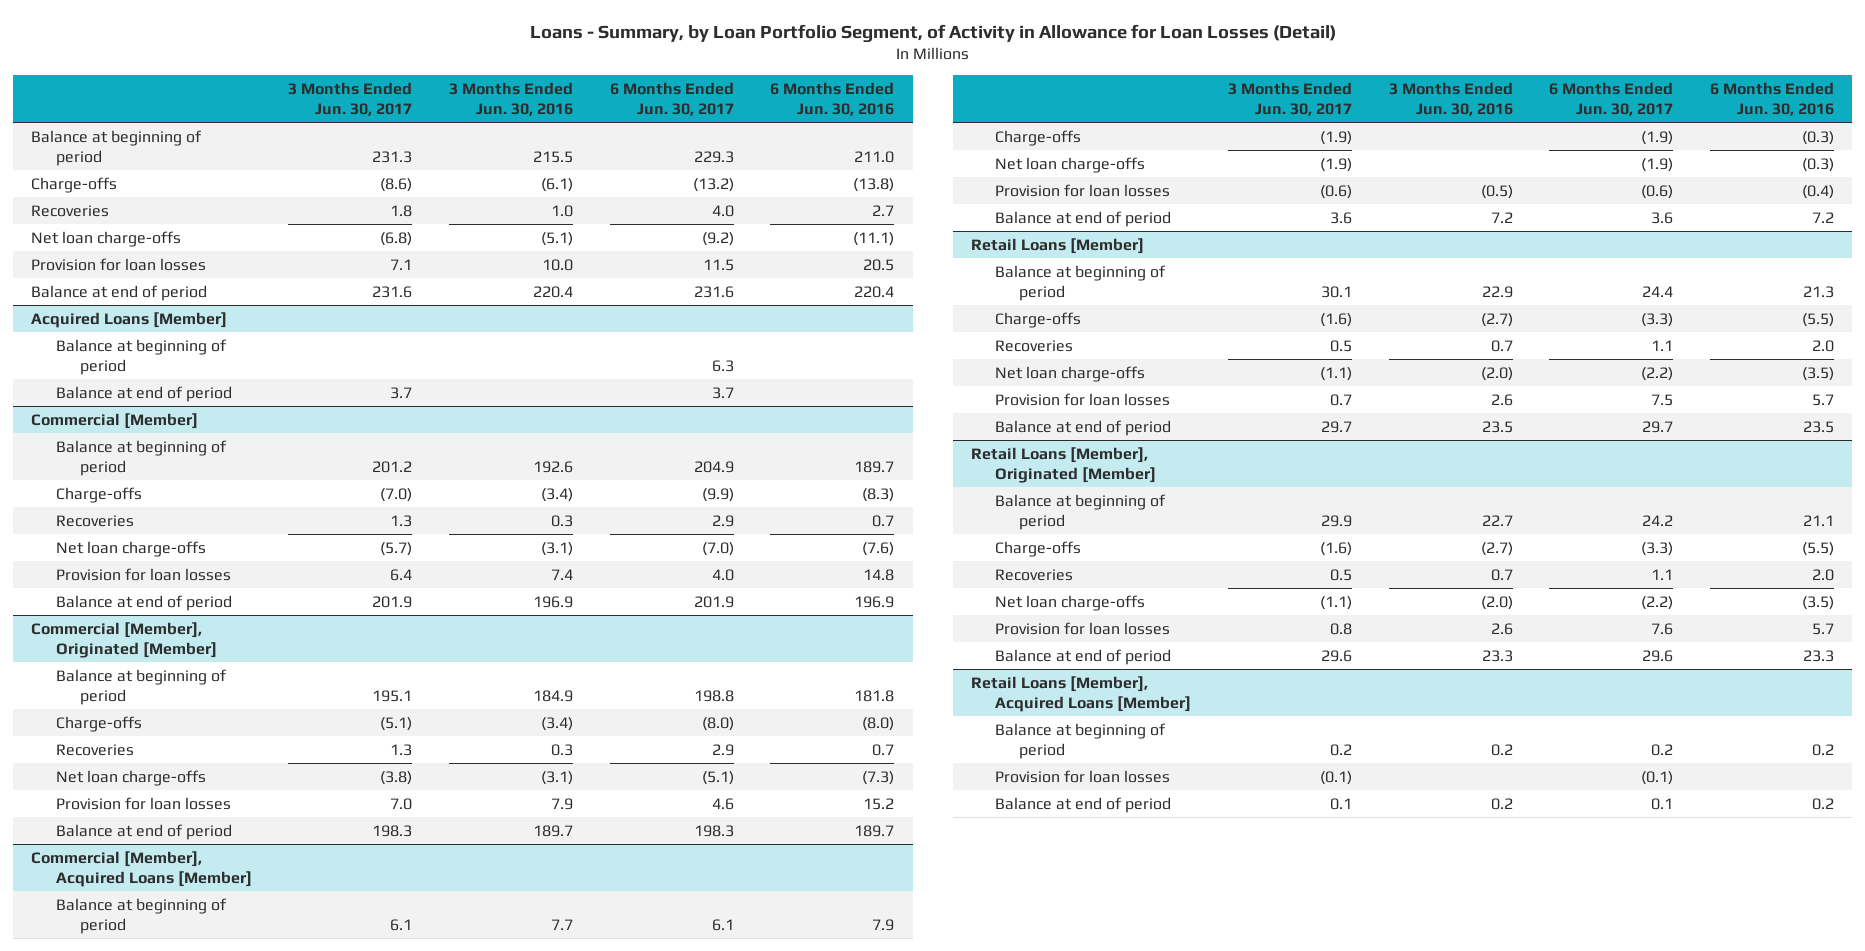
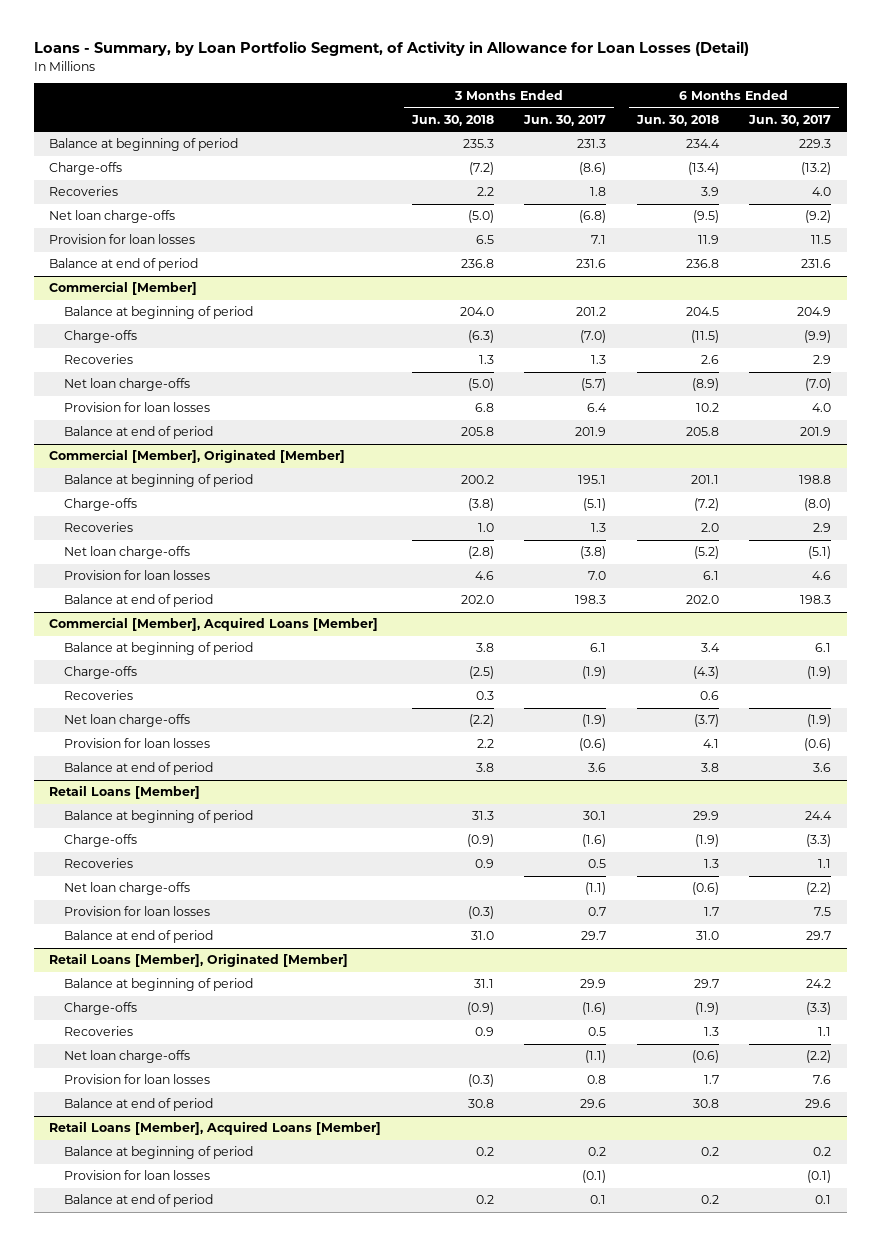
- | 3 Months Ended Jun. 30, 2017 | 3 Months Ended Jun. 30, 2016 | 6 Months Ended Jun. 30, 2017 | 6 Months Ended Jun. 30, 2016
+ | 3 Months Ended Jun. 30, 2018 | 3 Months Ended Jun. 30, 2017 | 6 Months Ended Jun. 30, 2018 | 6 Months Ended Jun. 30, 2017
- Acquired Loans [Member]
- Balance at beginning of period | | | 6.3 |
- Balance at end of period | 3.7 | | 3.7 |
@ Commercial [Member], Acquired Loans [Member]
+ Recoveries | 0.3 | | 0.6 |

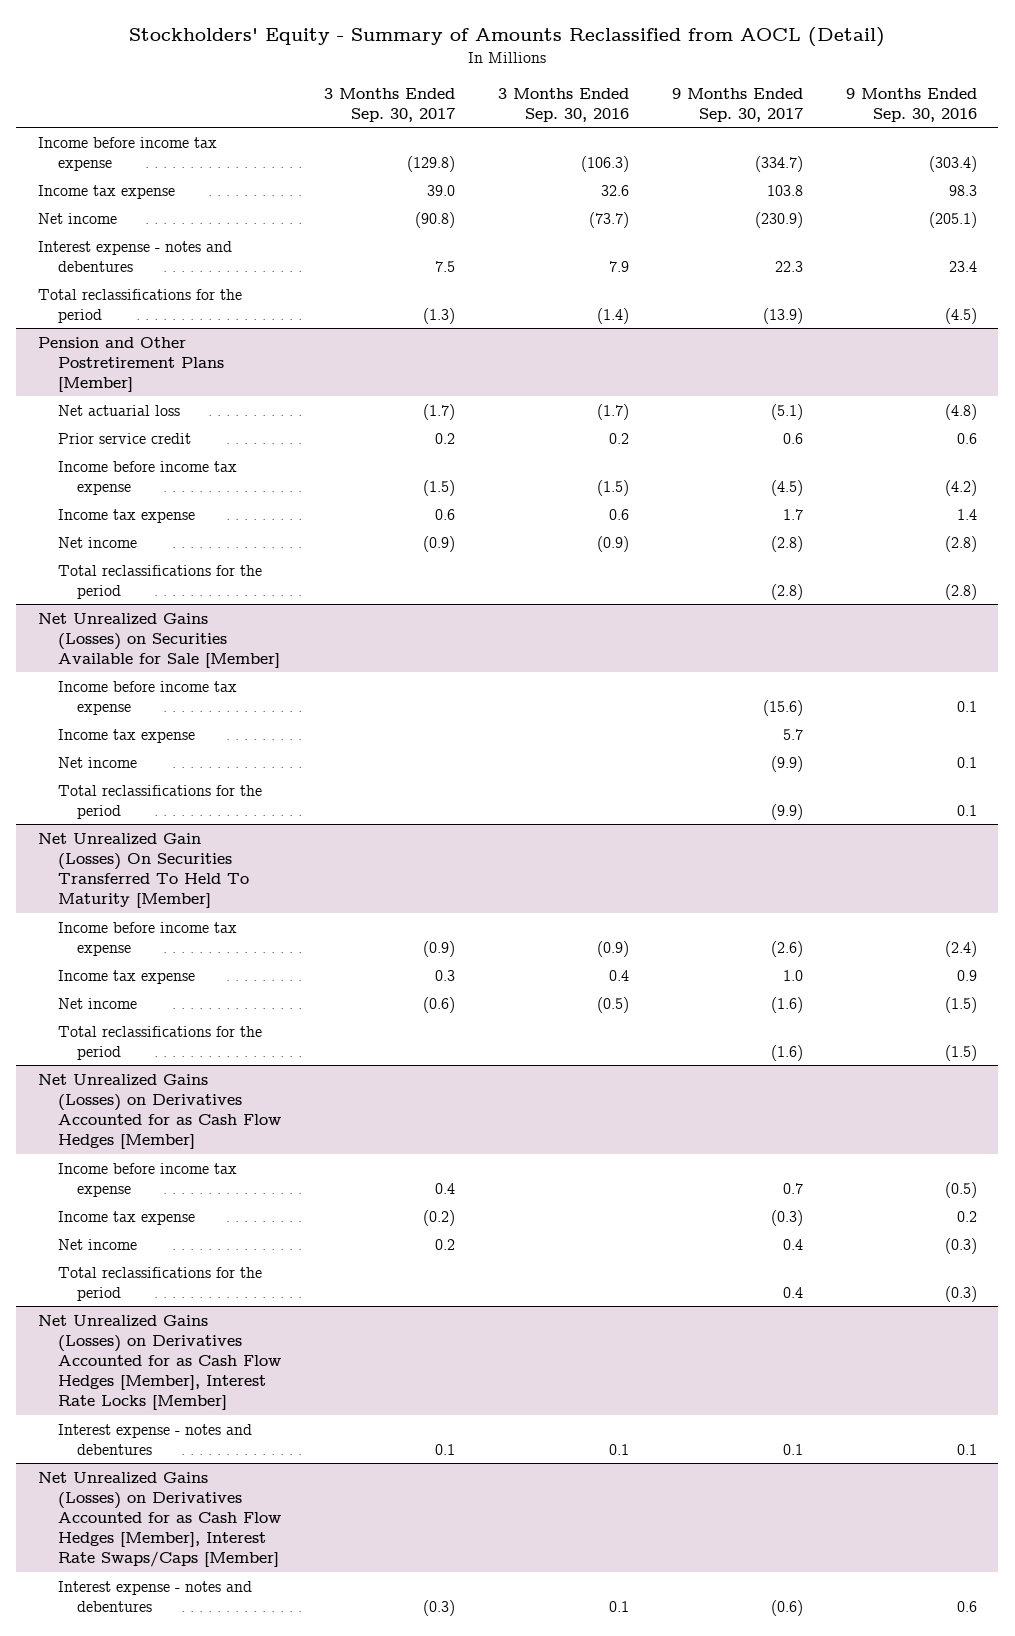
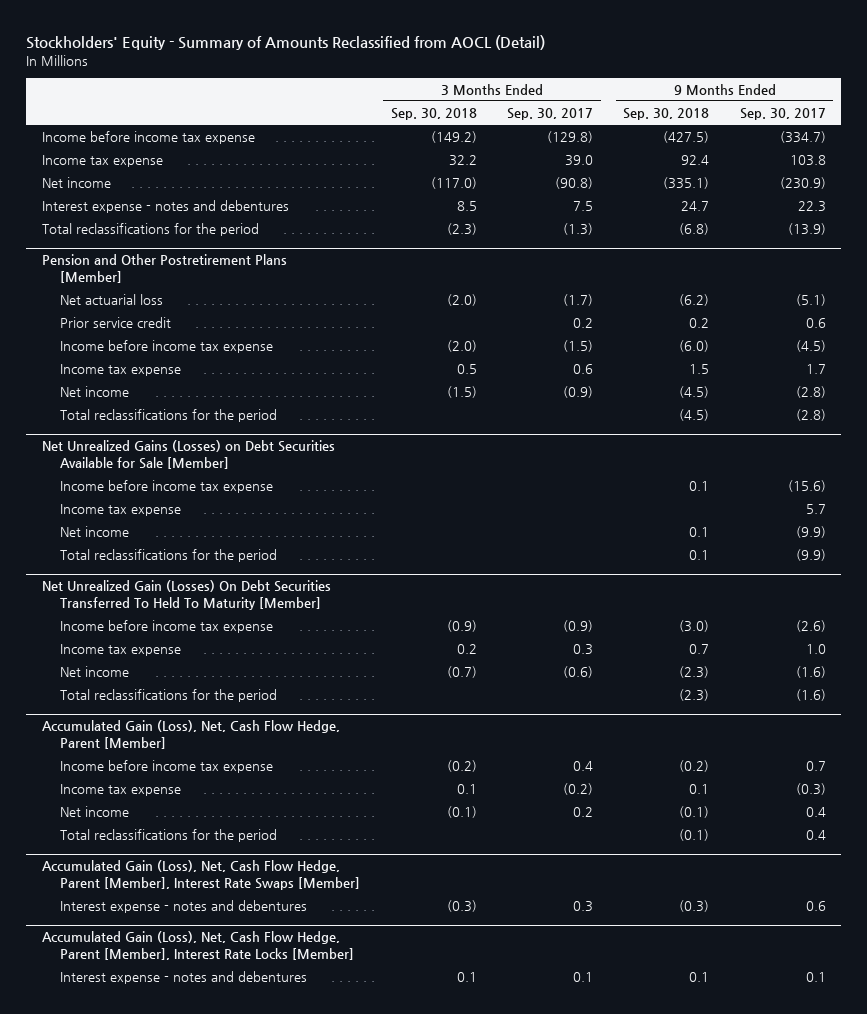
- | 3 Months Ended Sep. 30, 2017 | 3 Months Ended Sep. 30, 2016 | 9 Months Ended Sep. 30, 2017 | 9 Months Ended Sep. 30, 2016
+ | 3 Months Ended Sep. 30, 2018 | 3 Months Ended Sep. 30, 2017 | 9 Months Ended Sep. 30, 2018 | 9 Months Ended Sep. 30, 2017
- Net Unrealized Gains (Losses) on Securities Available for Sale [Member]
+ Net Unrealized Gains (Losses) on Debt Securities Available for Sale [Member]
- Net Unrealized Gain (Losses) On Securities Transferred To Held To Maturity [Member]
+ Net Unrealized Gain (Losses) On Debt Securities Transferred To Held To Maturity [Member]
- Net Unrealized Gains (Losses) on Derivatives Accounted for as Cash Flow Hedges [Member]
+ Accumulated Gain (Loss), Net, Cash Flow Hedge, Parent [Member]
- Net Unrealized Gains (Losses) on Derivatives Accounted for as Cash Flow Hedges [Member], Interest Rate Locks [Member]
+ Accumulated Gain (Loss), Net, Cash Flow Hedge, Parent [Member], Interest Rate Swaps [Member]
+ Interest expense - notes and debentures | (0.3) | 0.3 | (0.3) | 0.6
+ Accumulated Gain (Loss), Net, Cash Flow Hedge, Parent [Member], Interest Rate Locks [Member]
- Net Unrealized Gains (Losses) on Derivatives Accounted for as Cash Flow Hedges [Member], Interest Rate Swaps/Caps [Member]
- Interest expense - notes and debentures | (0.3) | 0.1 | (0.6) | 0.6

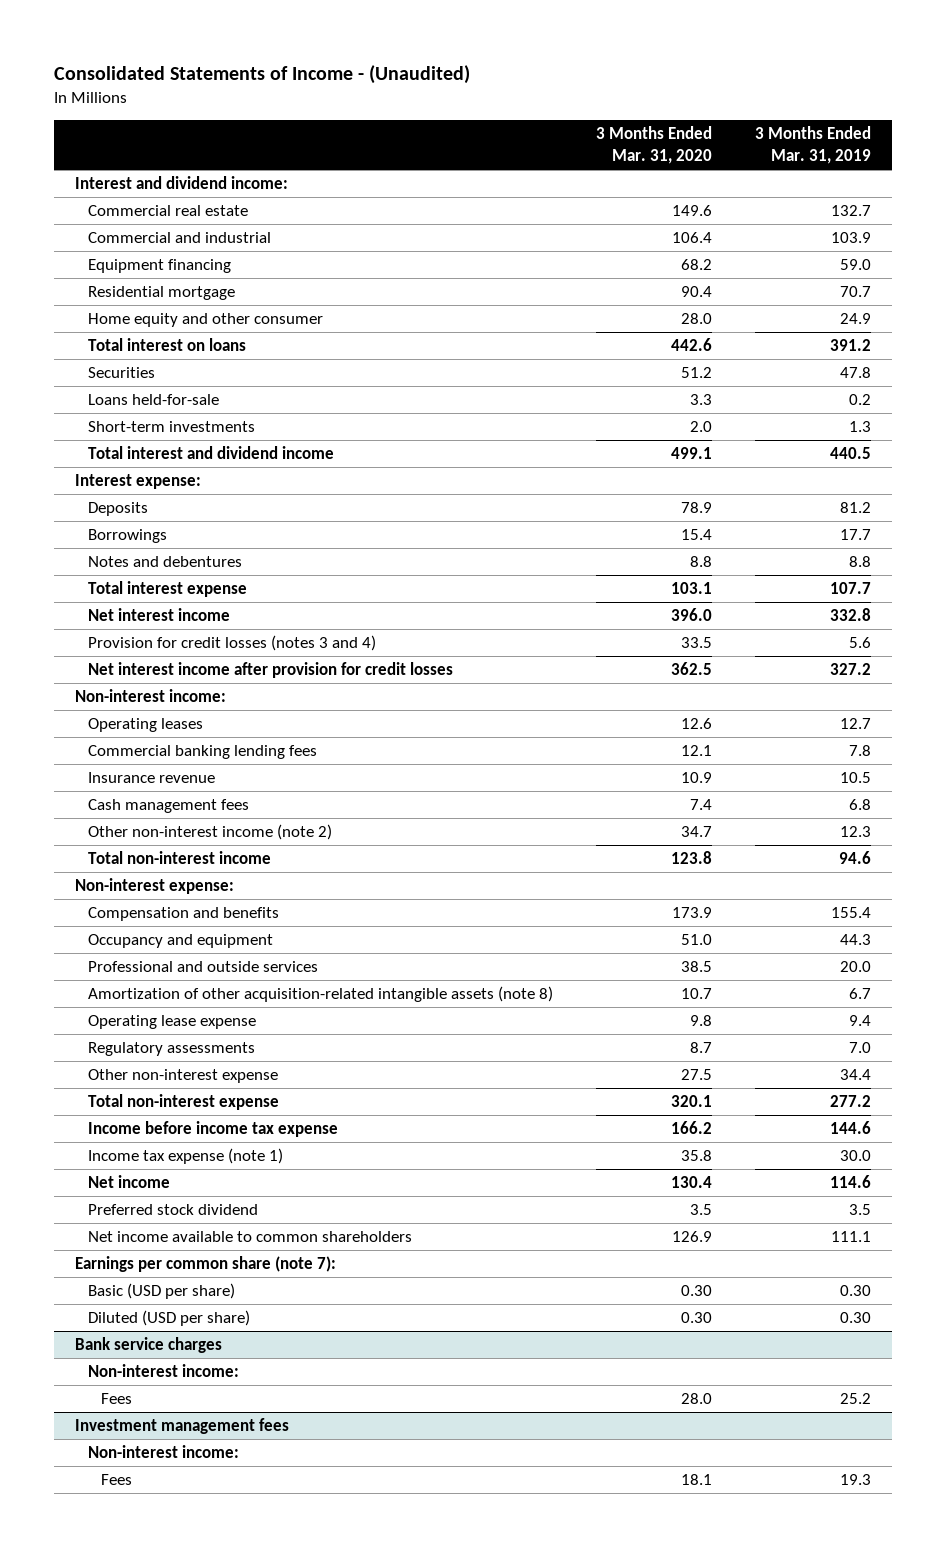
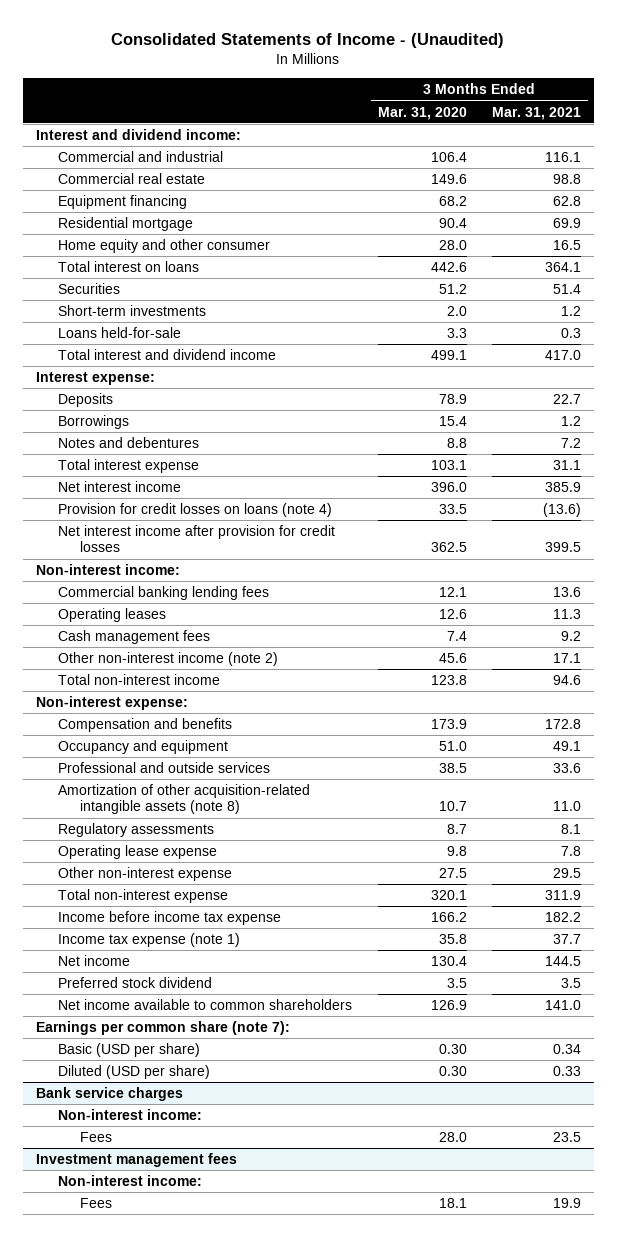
- | 3 Months Ended Mar. 31, 2020 | 3 Months Ended Mar. 31, 2019
+ | 3 Months Ended Mar. 31, 2020 | 3 Months Ended Mar. 31, 2021
moved down: Commercial real estate | 149.6 | 98.8
moved down: Loans held-for-sale | 3.3 | 0.3
- Provision for credit losses (notes 3 and 4) | 33.5 | 5.6
+ Provision for credit losses on loans (note 4) | 33.5 | (13.6)
- Insurance revenue | 10.9 | 10.5
moved down: Operating leases | 12.6 | 11.3
- Other non-interest income (note 2) | 34.7 | 12.3
+ Other non-interest income (note 2) | 45.6 | 17.1
moved down: Operating lease expense | 9.8 | 7.8

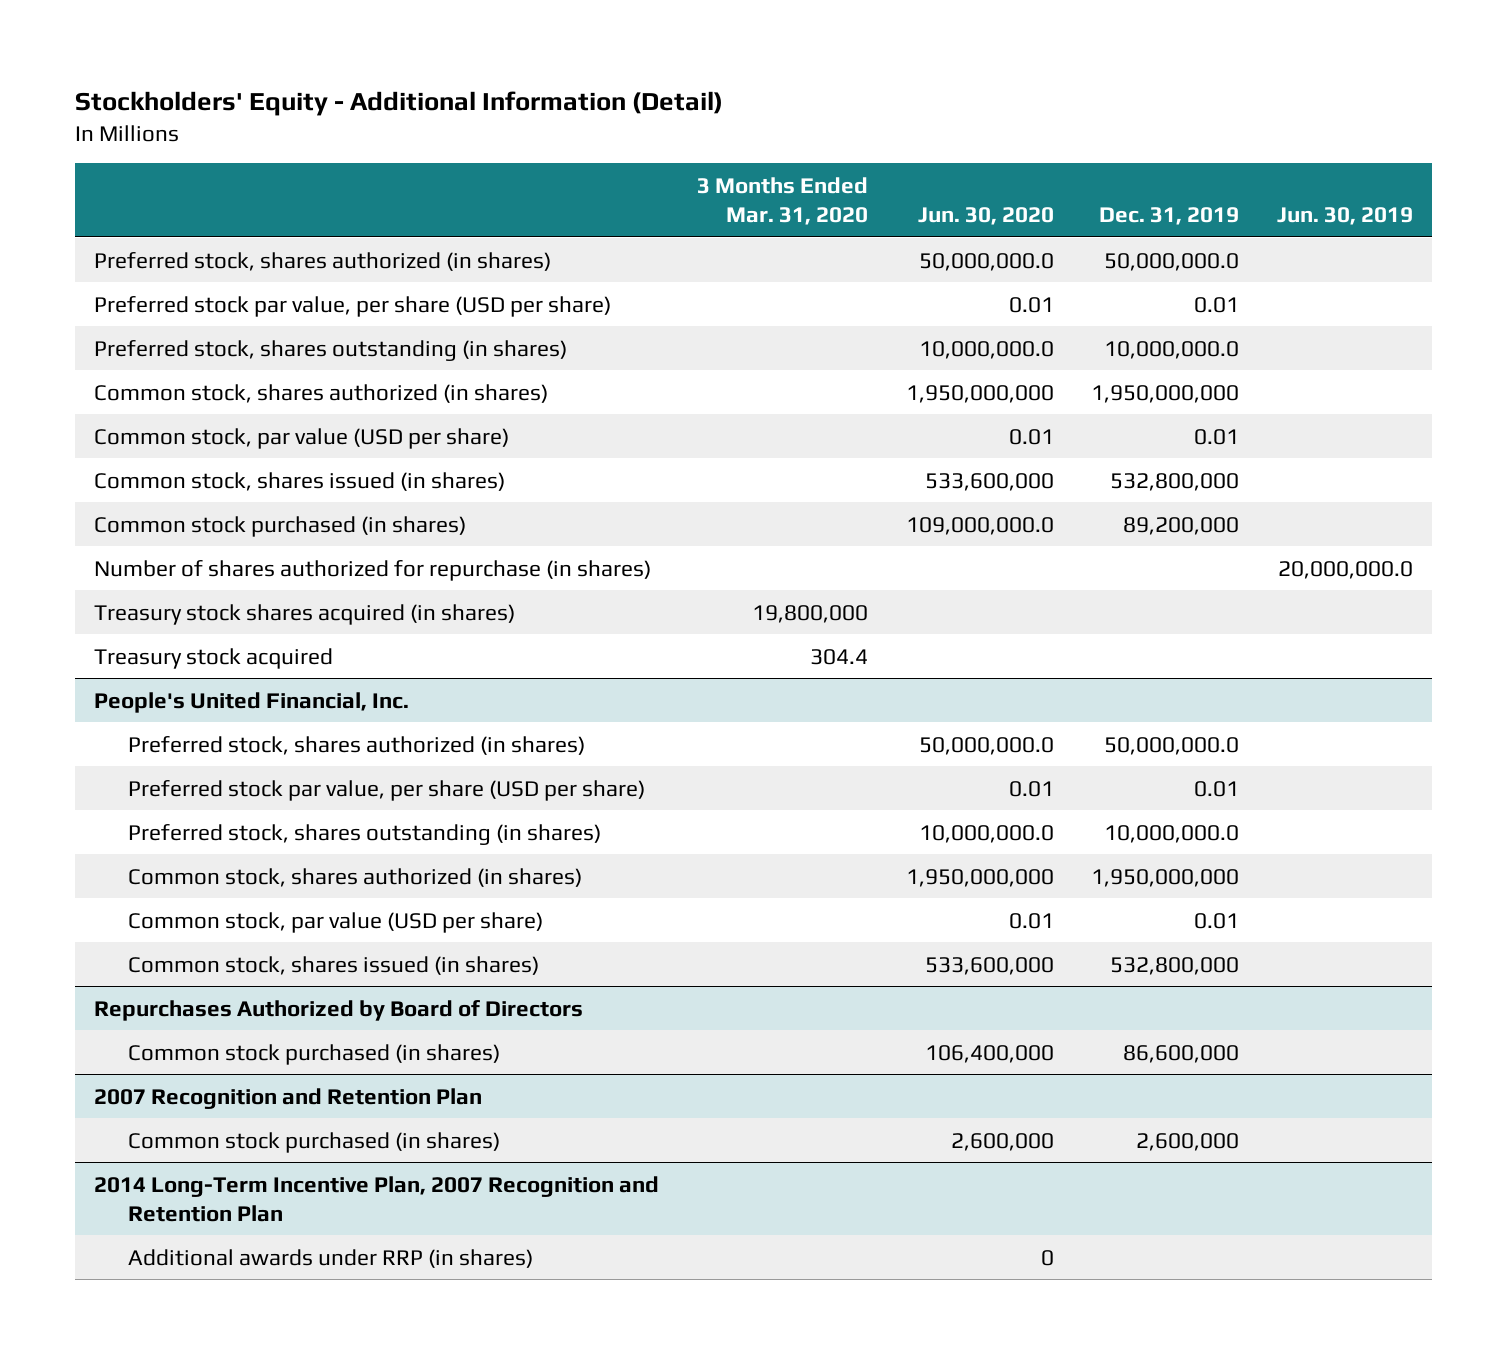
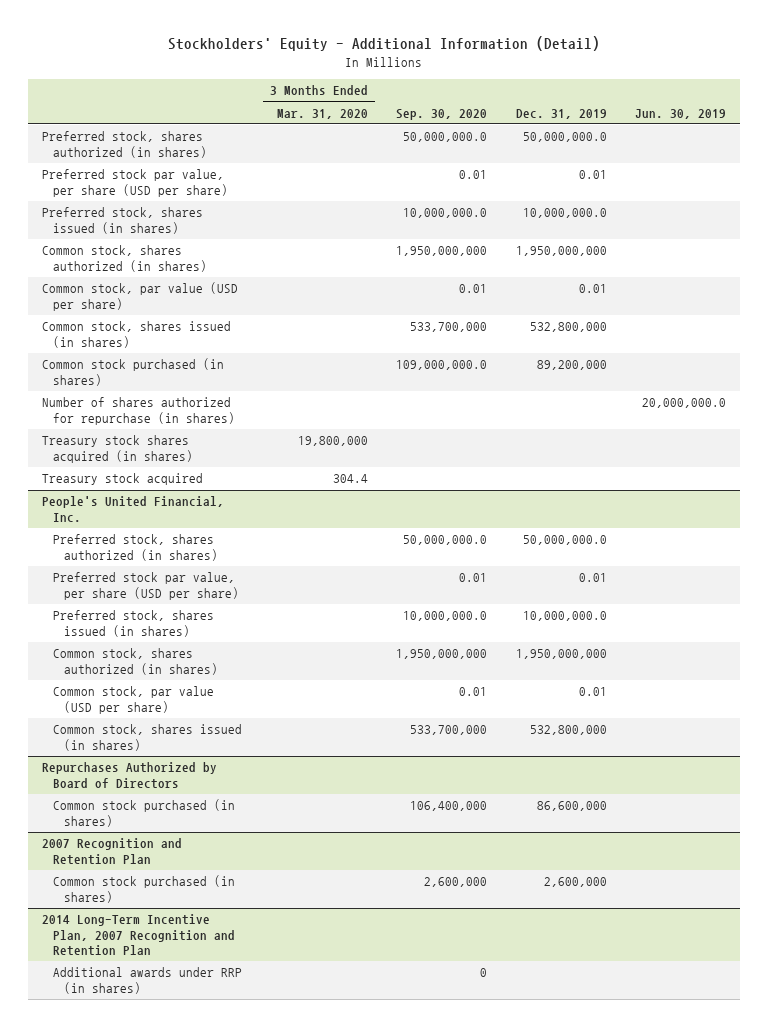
- | 3 Months Ended Mar. 31, 2020 | Jun. 30, 2020 | Dec. 31, 2019 | Jun. 30, 2019
+ | 3 Months Ended Mar. 31, 2020 | Sep. 30, 2020 | Dec. 31, 2019 | Jun. 30, 2019
- Preferred stock, shares outstanding (in shares) | | 10,000,000.0 | 10,000,000.0 |
+ Preferred stock, shares issued (in shares) | | 10,000,000.0 | 10,000,000.0 |
@ People's United Financial, Inc.
- Preferred stock, shares outstanding (in shares) | | 10,000,000.0 | 10,000,000.0 |
+ Preferred stock, shares issued (in shares) | | 10,000,000.0 | 10,000,000.0 |

